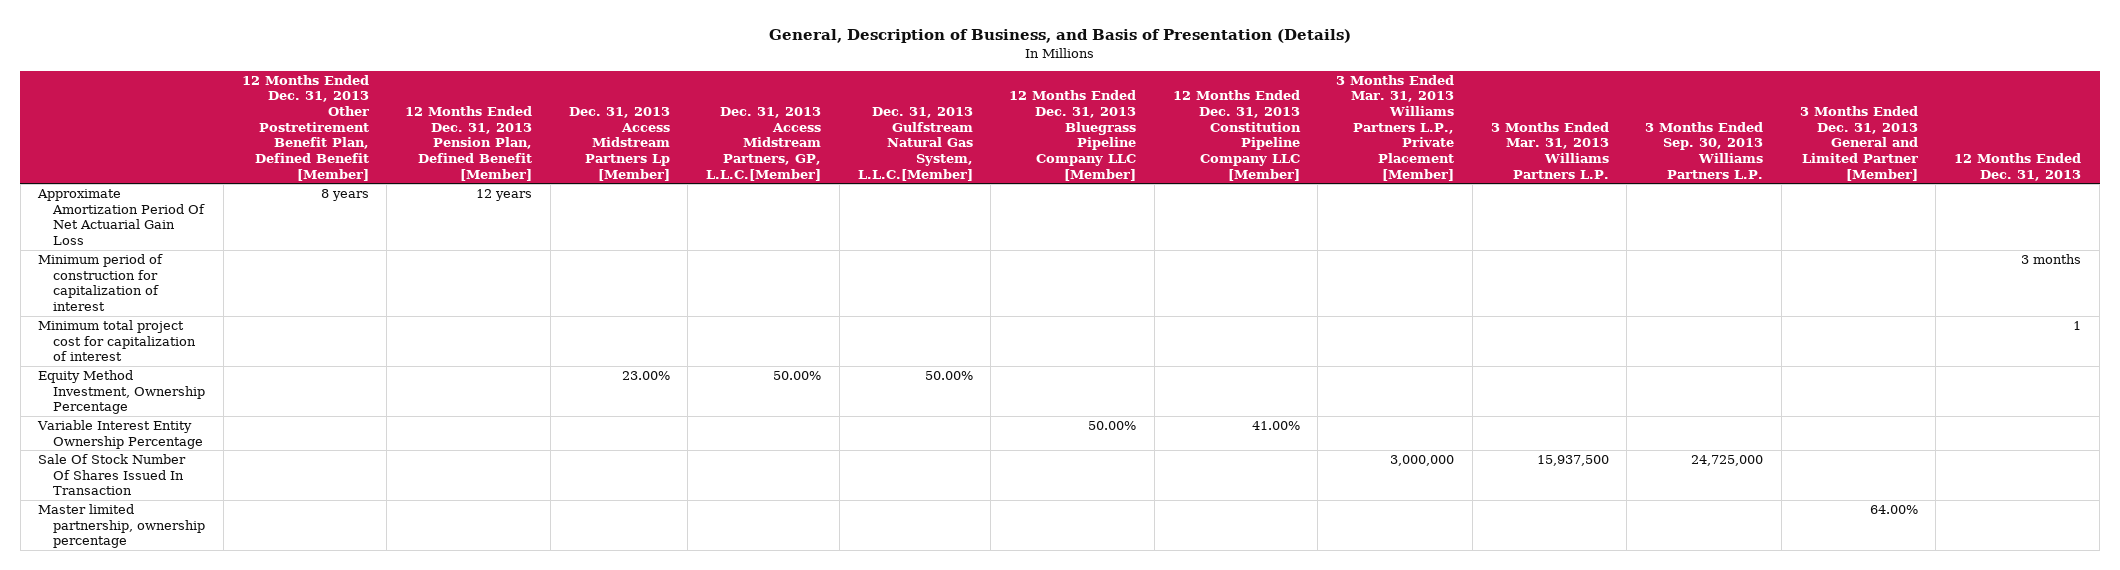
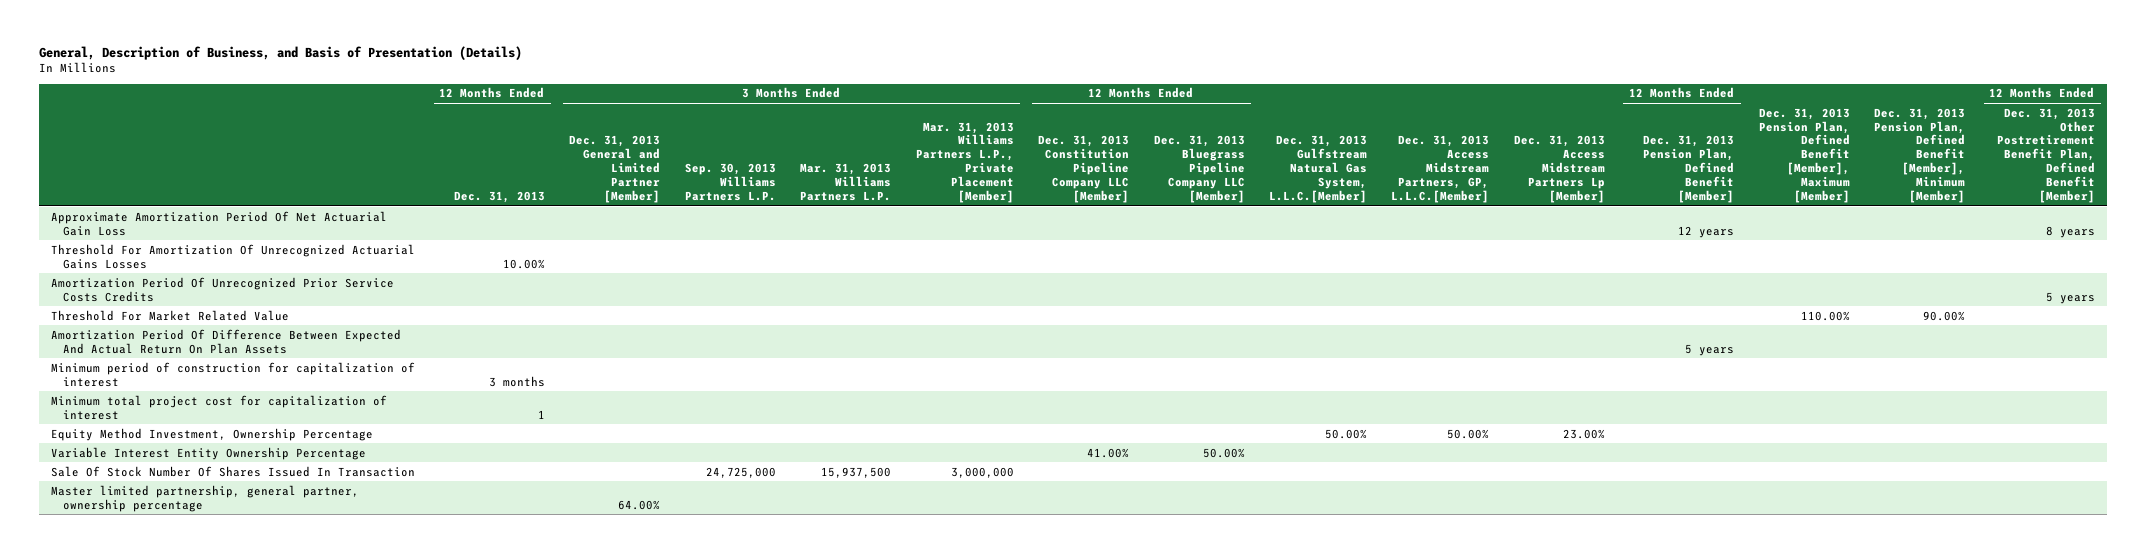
- | 12 Months Ended Dec. 31, 2013 Other Postretirement Benefit Plan, Defined Benefit [Member] | 12 Months Ended Dec. 31, 2013 Pension Plan, Defined Benefit [Member] | Dec. 31, 2013 Access Midstream Partners Lp [Member] | Dec. 31, 2013 Access Midstream Partners, GP, L.L.C.[Member] | Dec. 31, 2013 Gulfstream Natural Gas System, L.L.C.[Member] | 12 Months Ended Dec. 31, 2013 Bluegrass Pipeline Company LLC [Member] | 12 Months Ended Dec. 31, 2013 Constitution Pipeline Company LLC [Member] | 3 Months Ended Mar. 31, 2013 Williams Partners L.P., Private Placement [Member] | 3 Months Ended Mar. 31, 2013 Williams Partners L.P. | 3 Months Ended Sep. 30, 2013 Williams Partners L.P. | 3 Months Ended Dec. 31, 2013 General and Limited Partner [Member] | 12 Months Ended Dec. 31, 2013
+ | 12 Months Ended Dec. 31, 2013 | 3 Months Ended Dec. 31, 2013 General and Limited Partner [Member] | 3 Months Ended Sep. 30, 2013 Williams Partners L.P. | 3 Months Ended Mar. 31, 2013 Williams Partners L.P. | 3 Months Ended Mar. 31, 2013 Williams Partners L.P., Private Placement [Member] | 12 Months Ended Dec. 31, 2013 Constitution Pipeline Company LLC [Member] | 12 Months Ended Dec. 31, 2013 Bluegrass Pipeline Company LLC [Member] | Dec. 31, 2013 Gulfstream Natural Gas System, L.L.C.[Member] | Dec. 31, 2013 Access Midstream Partners, GP, L.L.C.[Member] | Dec. 31, 2013 Access Midstream Partners Lp [Member] | 12 Months Ended Dec. 31, 2013 Pension Plan, Defined Benefit [Member] | Dec. 31, 2013 Pension Plan, Defined Benefit [Member], Maximum [Member] | Dec. 31, 2013 Pension Plan, Defined Benefit [Member], Minimum [Member] | 12 Months Ended Dec. 31, 2013 Other Postretirement Benefit Plan, Defined Benefit [Member]
+ Threshold For Amortization Of Unrecognized Actuarial Gains Losses | 10.00% | | | | | | | | | | | | |
+ Amortization Period Of Unrecognized Prior Service Costs Credits | | | | | | | | | | | | | | 5 years
+ Threshold For Market Related Value | | | | | | | | | | | | 110.00% | 90.00% |
+ Amortization Period Of Difference Between Expected And Actual Return On Plan Assets | | | | | | | | | | | 5 years | | |
- Master limited partnership, ownership percentage | | | | | | | | | | | 64.00% |
+ Master limited partnership, general partner, ownership percentage | | 64.00% | | | | | | | | | | | |

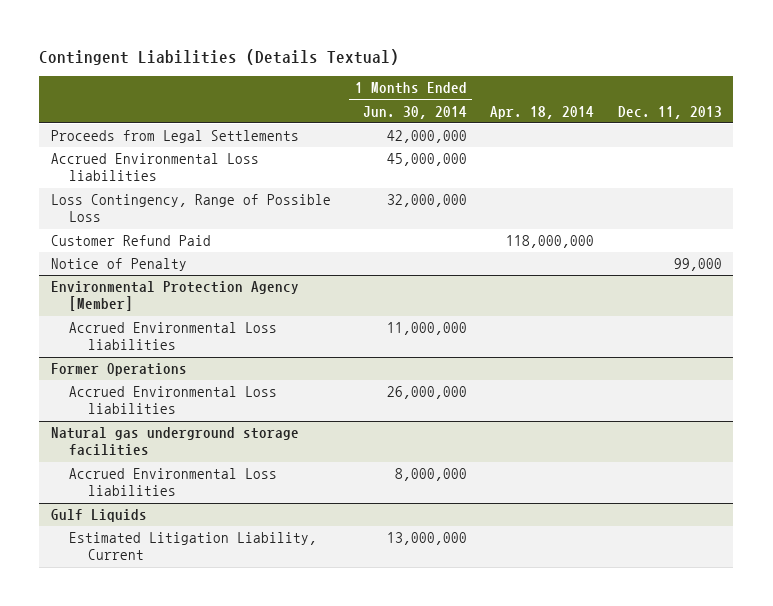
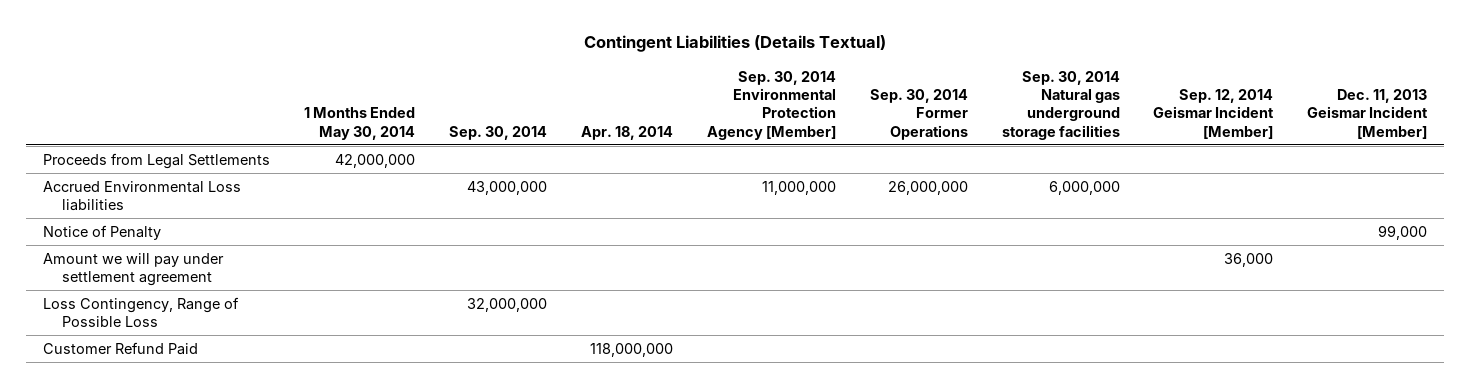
- | 1 Months Ended Jun. 30, 2014 | Apr. 18, 2014 | Dec. 11, 2013
+ | 1 Months Ended May 30, 2014 | Sep. 30, 2014 | Apr. 18, 2014 | Sep. 30, 2014 Environmental Protection Agency [Member] | Sep. 30, 2014 Former Operations | Sep. 30, 2014 Natural gas underground storage facilities | Sep. 12, 2014 Geismar Incident [Member] | Dec. 11, 2013 Geismar Incident [Member]
moved up: Notice of Penalty | | | | | | | | 99,000
+ Amount we will pay under settlement agreement | | | | | | | 36,000 |
- Environmental Protection Agency [Member]
- Accrued Environmental Loss liabilities | 11,000,000 | |
- Former Operations
- Accrued Environmental Loss liabilities | 26,000,000 | |
- Natural gas underground storage facilities
- Accrued Environmental Loss liabilities | 8,000,000 | |
- Gulf Liquids
- Estimated Litigation Liability, Current | 13,000,000 | |

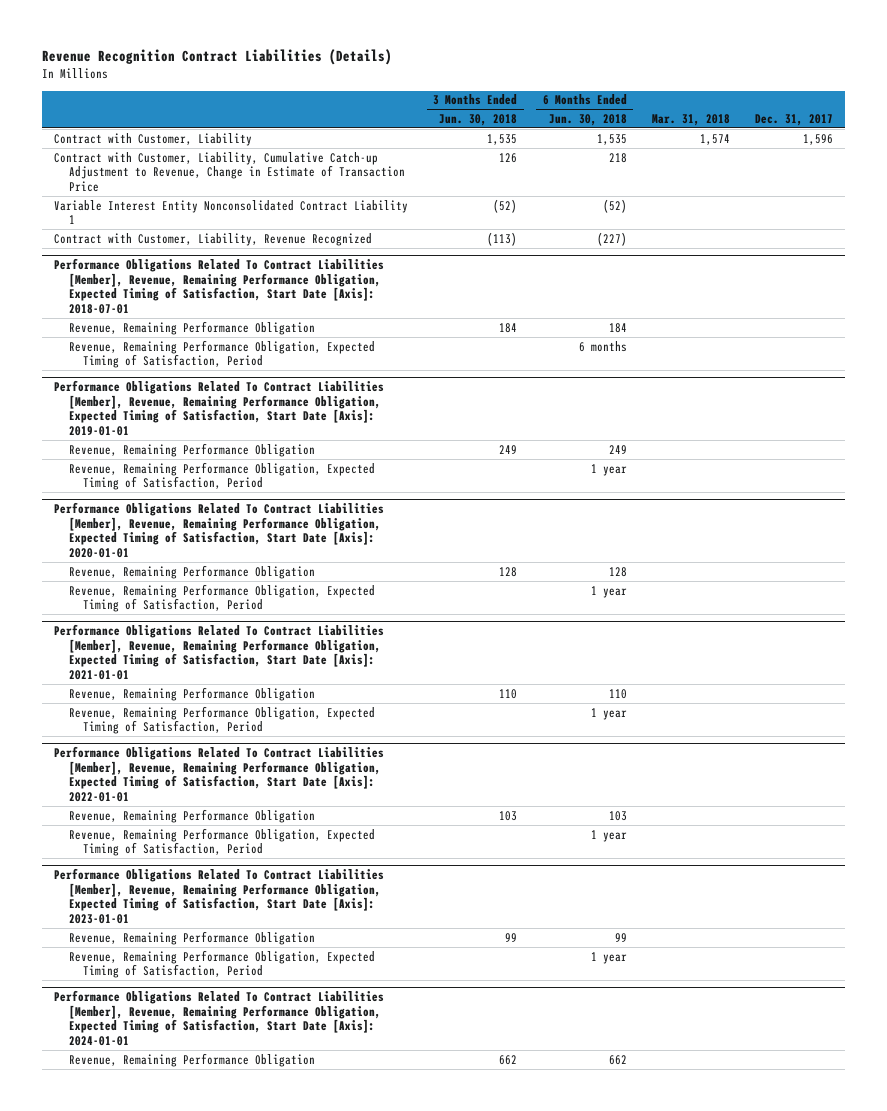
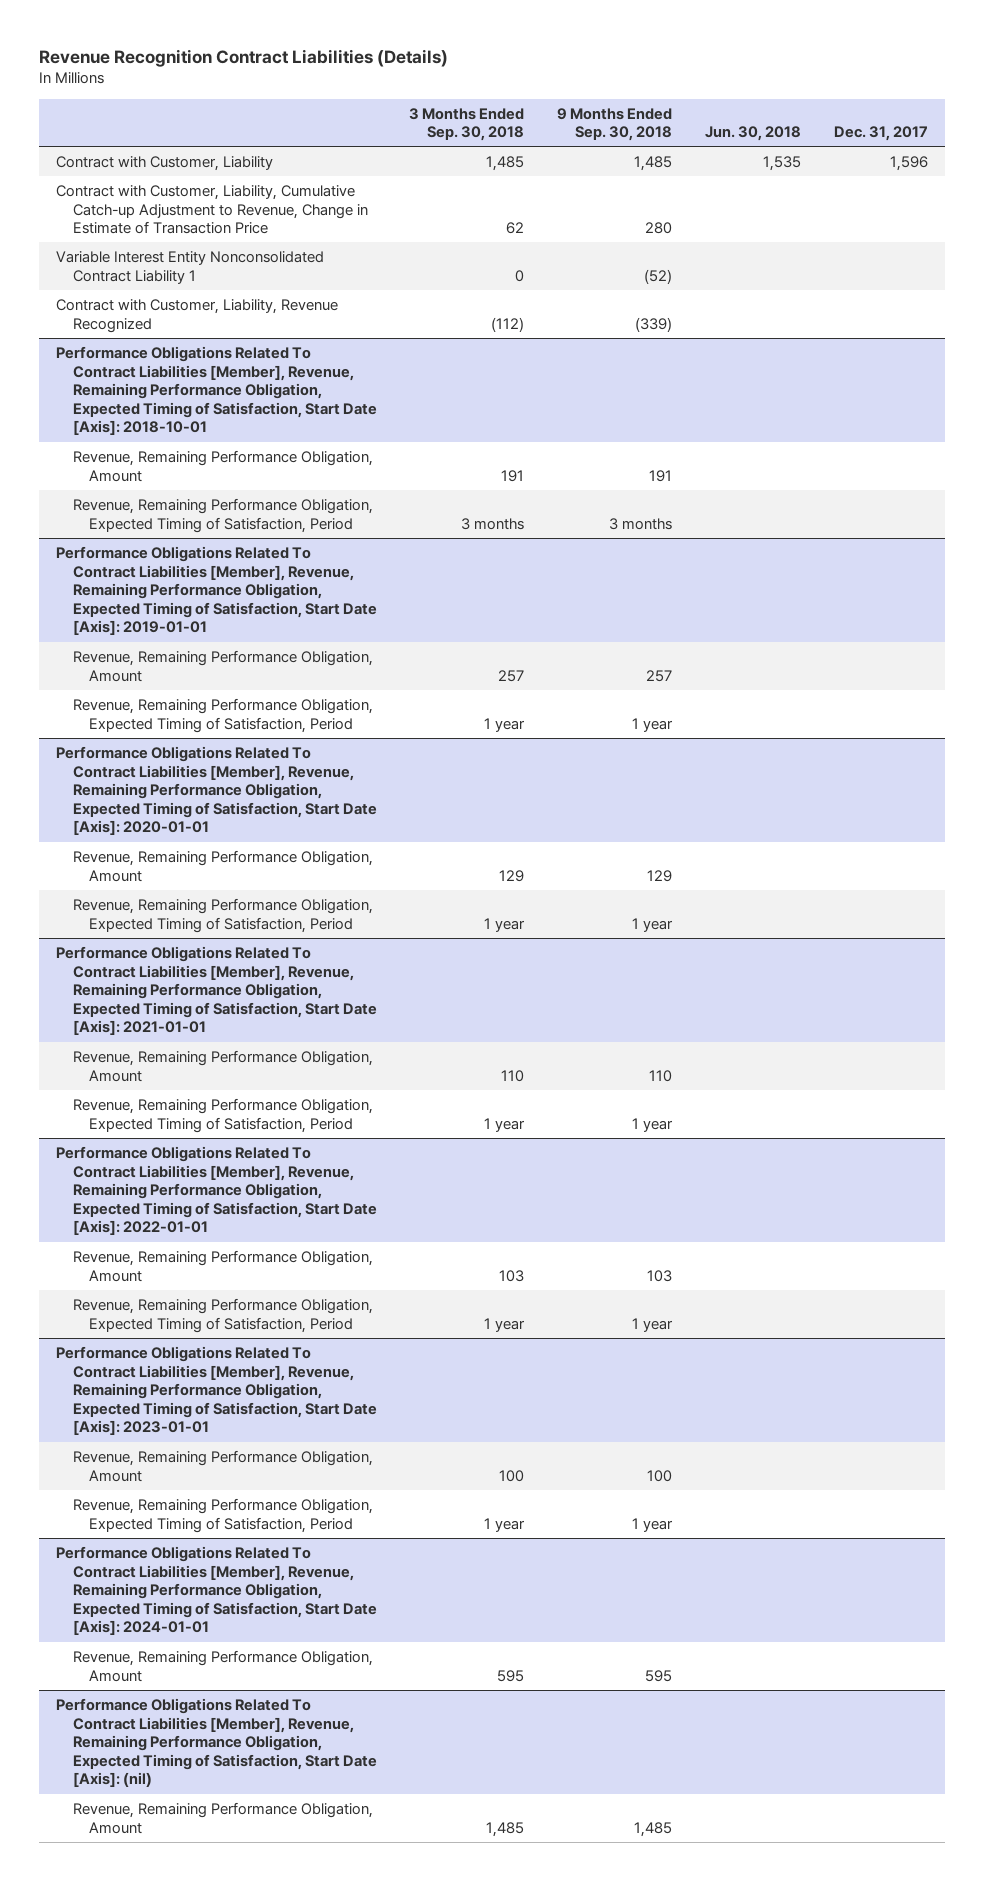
- | 3 Months Ended Jun. 30, 2018 | 6 Months Ended Jun. 30, 2018 | Mar. 31, 2018 | Dec. 31, 2017
+ | 3 Months Ended Sep. 30, 2018 | 9 Months Ended Sep. 30, 2018 | Jun. 30, 2018 | Dec. 31, 2017
- Performance Obligations Related To Contract Liabilities [Member], Revenue, Remaining Performance Obligation, Expected Timing of Satisfaction, Start Date [Axis]: 2018-07-01
- Revenue, Remaining Performance Obligation | 184 | 184 | |
+ Performance Obligations Related To Contract Liabilities [Member], Revenue, Remaining Performance Obligation, Expected Timing of Satisfaction, Start Date [Axis]: 2018-10-01
+ Revenue, Remaining Performance Obligation, Amount | 191 | 191 | |
@ Performance Obligations Related To Contract Liabilities [Member], Revenue, Remaining Performance Obligation, Expected Timing of Satisfaction, Start Date [Axis]: 2019-01-01
- Revenue, Remaining Performance Obligation | 249 | 249 | |
+ Revenue, Remaining Performance Obligation, Amount | 257 | 257 | |
@ Performance Obligations Related To Contract Liabilities [Member], Revenue, Remaining Performance Obligation, Expected Timing of Satisfaction, Start Date [Axis]: 2020-01-01
- Revenue, Remaining Performance Obligation | 128 | 128 | |
+ Revenue, Remaining Performance Obligation, Amount | 129 | 129 | |
@ Performance Obligations Related To Contract Liabilities [Member], Revenue, Remaining Performance Obligation, Expected Timing of Satisfaction, Start Date [Axis]: 2021-01-01
- Revenue, Remaining Performance Obligation | 110 | 110 | |
+ Revenue, Remaining Performance Obligation, Amount | 110 | 110 | |
@ Performance Obligations Related To Contract Liabilities [Member], Revenue, Remaining Performance Obligation, Expected Timing of Satisfaction, Start Date [Axis]: 2022-01-01
- Revenue, Remaining Performance Obligation | 103 | 103 | |
+ Revenue, Remaining Performance Obligation, Amount | 103 | 103 | |
@ Performance Obligations Related To Contract Liabilities [Member], Revenue, Remaining Performance Obligation, Expected Timing of Satisfaction, Start Date [Axis]: 2023-01-01
- Revenue, Remaining Performance Obligation | 99 | 99 | |
+ Revenue, Remaining Performance Obligation, Amount | 100 | 100 | |
@ Performance Obligations Related To Contract Liabilities [Member], Revenue, Remaining Performance Obligation, Expected Timing of Satisfaction, Start Date [Axis]: 2024-01-01
- Revenue, Remaining Performance Obligation | 662 | 662 | |
+ Revenue, Remaining Performance Obligation, Amount | 595 | 595 | |
+ Performance Obligations Related To Contract Liabilities [Member], Revenue, Remaining Performance Obligation, Expected Timing of Satisfaction, Start Date [Axis]: (nil)
+ Revenue, Remaining Performance Obligation, Amount | 1,485 | 1,485 | |

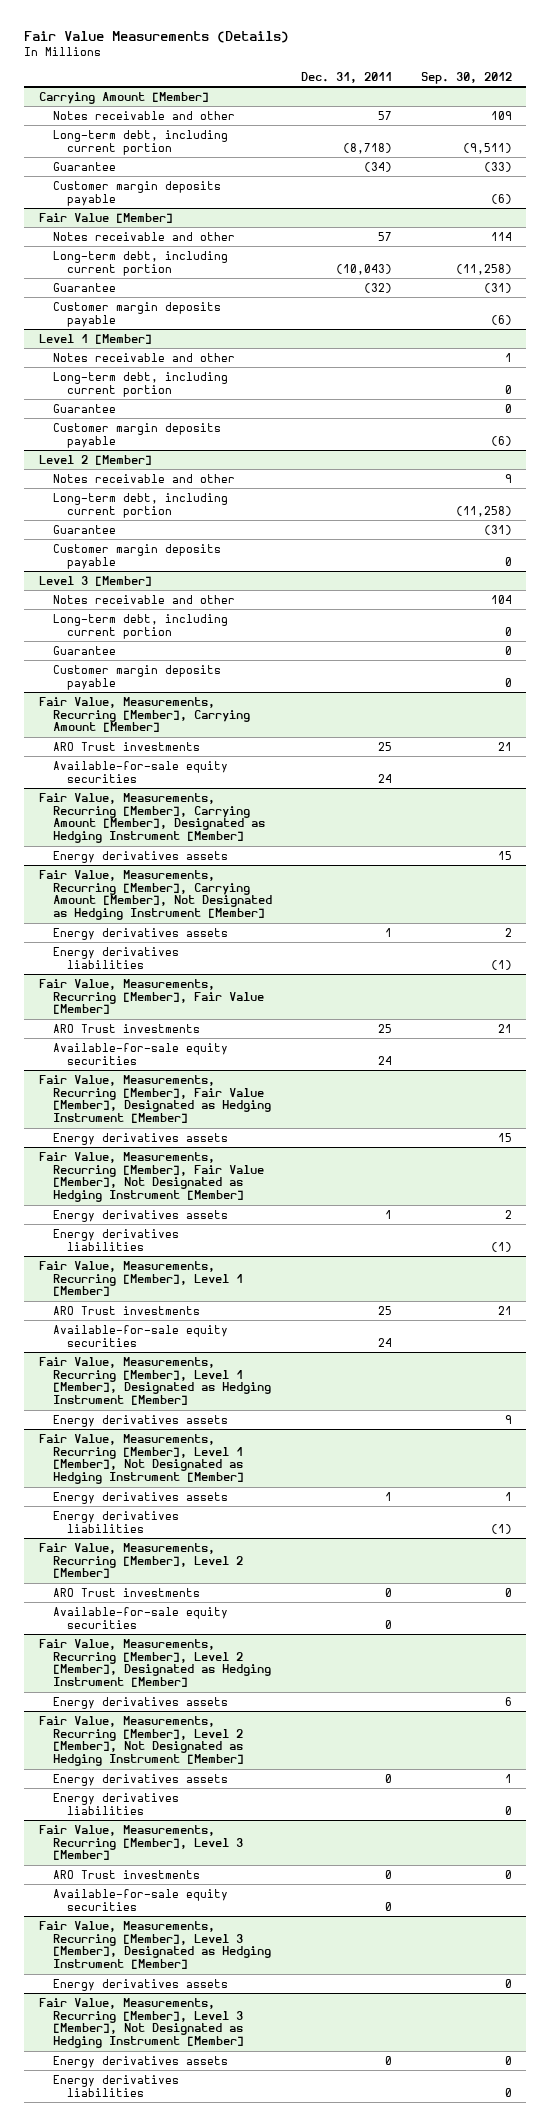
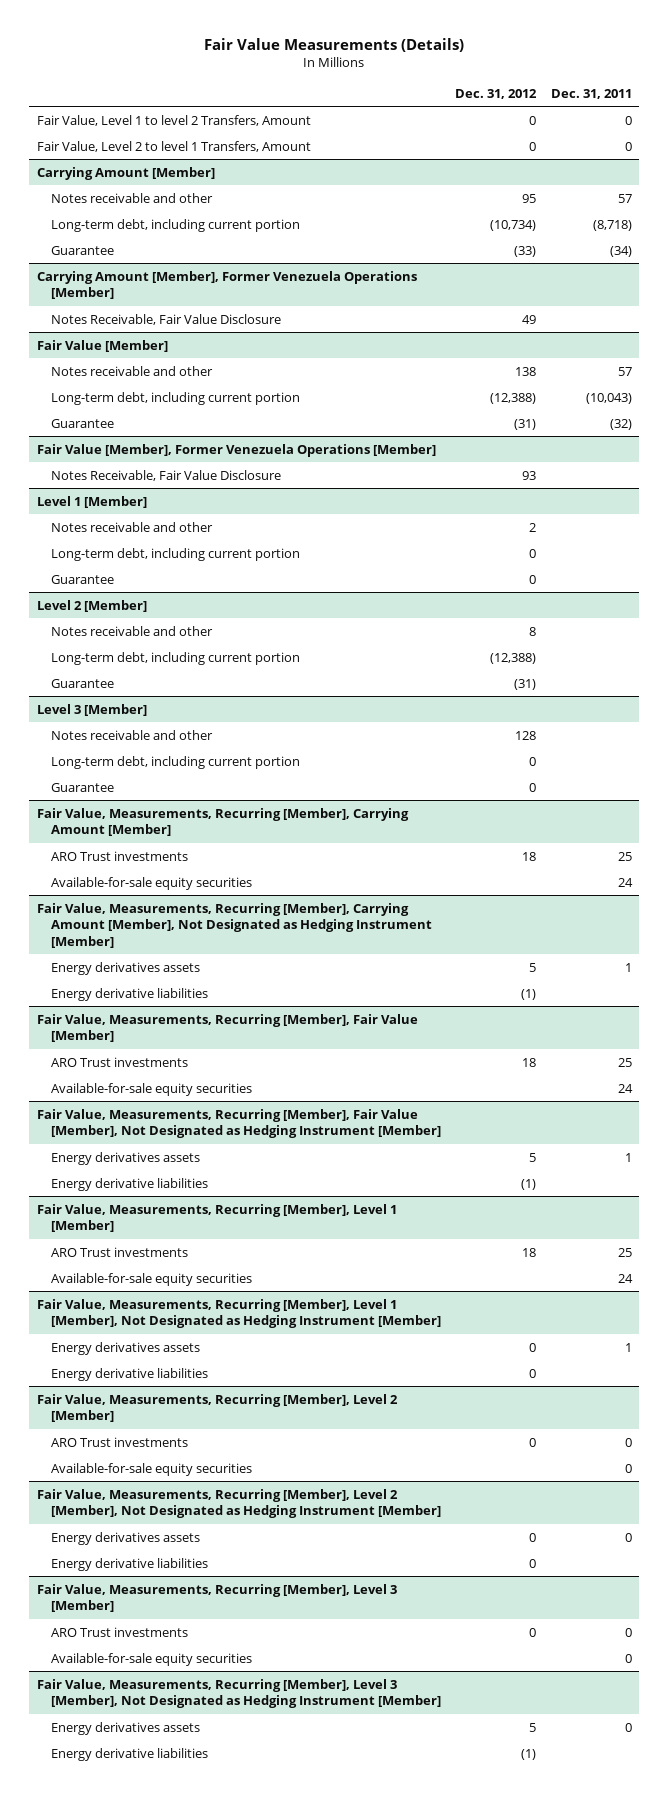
- | Dec. 31, 2011 | Sep. 30, 2012
+ | Dec. 31, 2012 | Dec. 31, 2011
+ Fair Value, Level 1 to level 2 Transfers, Amount | 0 | 0
+ Fair Value, Level 2 to level 1 Transfers, Amount | 0 | 0
@ Carrying Amount [Member]
- Customer margin deposits payable | | (6)
+ Carrying Amount [Member], Former Venezuela Operations [Member]
+ Notes Receivable, Fair Value Disclosure | 49 |
@ Fair Value [Member]
- Customer margin deposits payable | | (6)
+ Fair Value [Member], Former Venezuela Operations [Member]
+ Notes Receivable, Fair Value Disclosure | 93 |
@ Level 1 [Member]
- Customer margin deposits payable | | (6)
@ Level 2 [Member]
- Customer margin deposits payable | | 0
@ Level 3 [Member]
- Customer margin deposits payable | | 0
- Fair Value, Measurements, Recurring [Member], Carrying Amount [Member], Designated as Hedging Instrument [Member]
- Energy derivatives assets | | 15
@ Fair Value, Measurements, Recurring [Member], Carrying Amount [Member], Not Designated as Hedging Instrument [Member]
- Energy derivatives liabilities | | (1)
+ Energy derivative liabilities | (1) |
- Fair Value, Measurements, Recurring [Member], Fair Value [Member], Designated as Hedging Instrument [Member]
- Energy derivatives assets | | 15
@ Fair Value, Measurements, Recurring [Member], Fair Value [Member], Not Designated as Hedging Instrument [Member]
- Energy derivatives liabilities | | (1)
+ Energy derivative liabilities | (1) |
- Fair Value, Measurements, Recurring [Member], Level 1 [Member], Designated as Hedging Instrument [Member]
- Energy derivatives assets | | 9
@ Fair Value, Measurements, Recurring [Member], Level 1 [Member], Not Designated as Hedging Instrument [Member]
- Energy derivatives liabilities | | (1)
+ Energy derivative liabilities | 0 |
- Fair Value, Measurements, Recurring [Member], Level 2 [Member], Designated as Hedging Instrument [Member]
- Energy derivatives assets | | 6
@ Fair Value, Measurements, Recurring [Member], Level 2 [Member], Not Designated as Hedging Instrument [Member]
- Energy derivatives liabilities | | 0
+ Energy derivative liabilities | 0 |
- Fair Value, Measurements, Recurring [Member], Level 3 [Member], Designated as Hedging Instrument [Member]
- Energy derivatives assets | | 0
@ Fair Value, Measurements, Recurring [Member], Level 3 [Member], Not Designated as Hedging Instrument [Member]
- Energy derivatives liabilities | | 0
+ Energy derivative liabilities | (1) |

